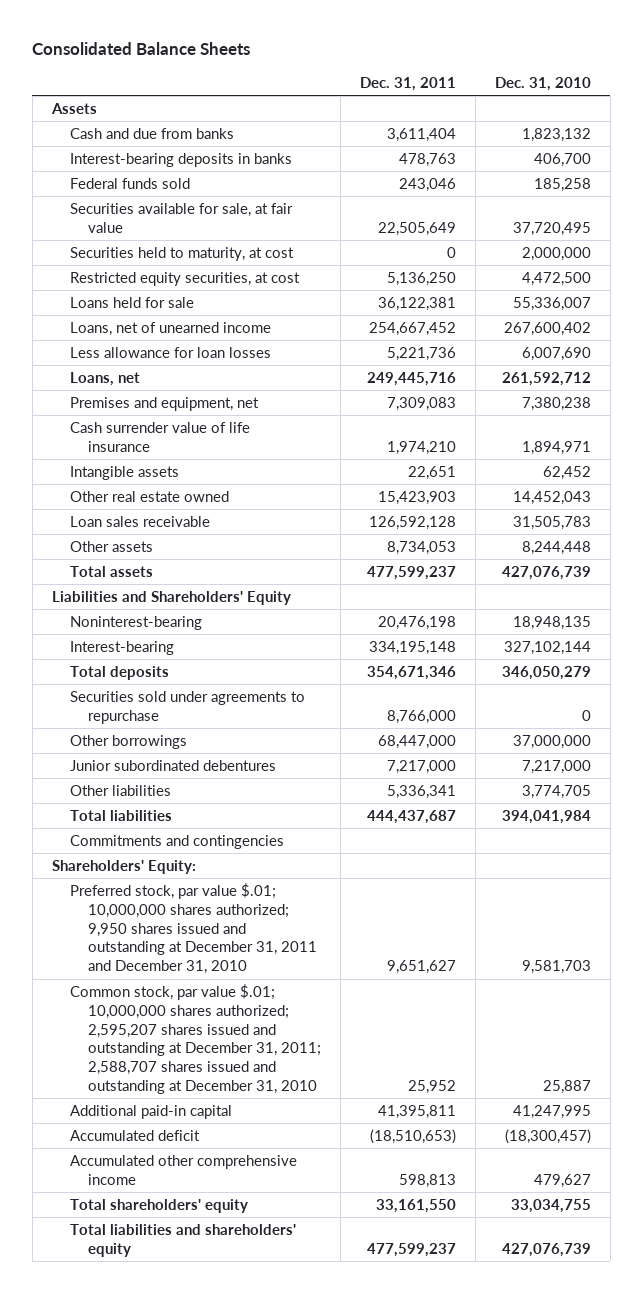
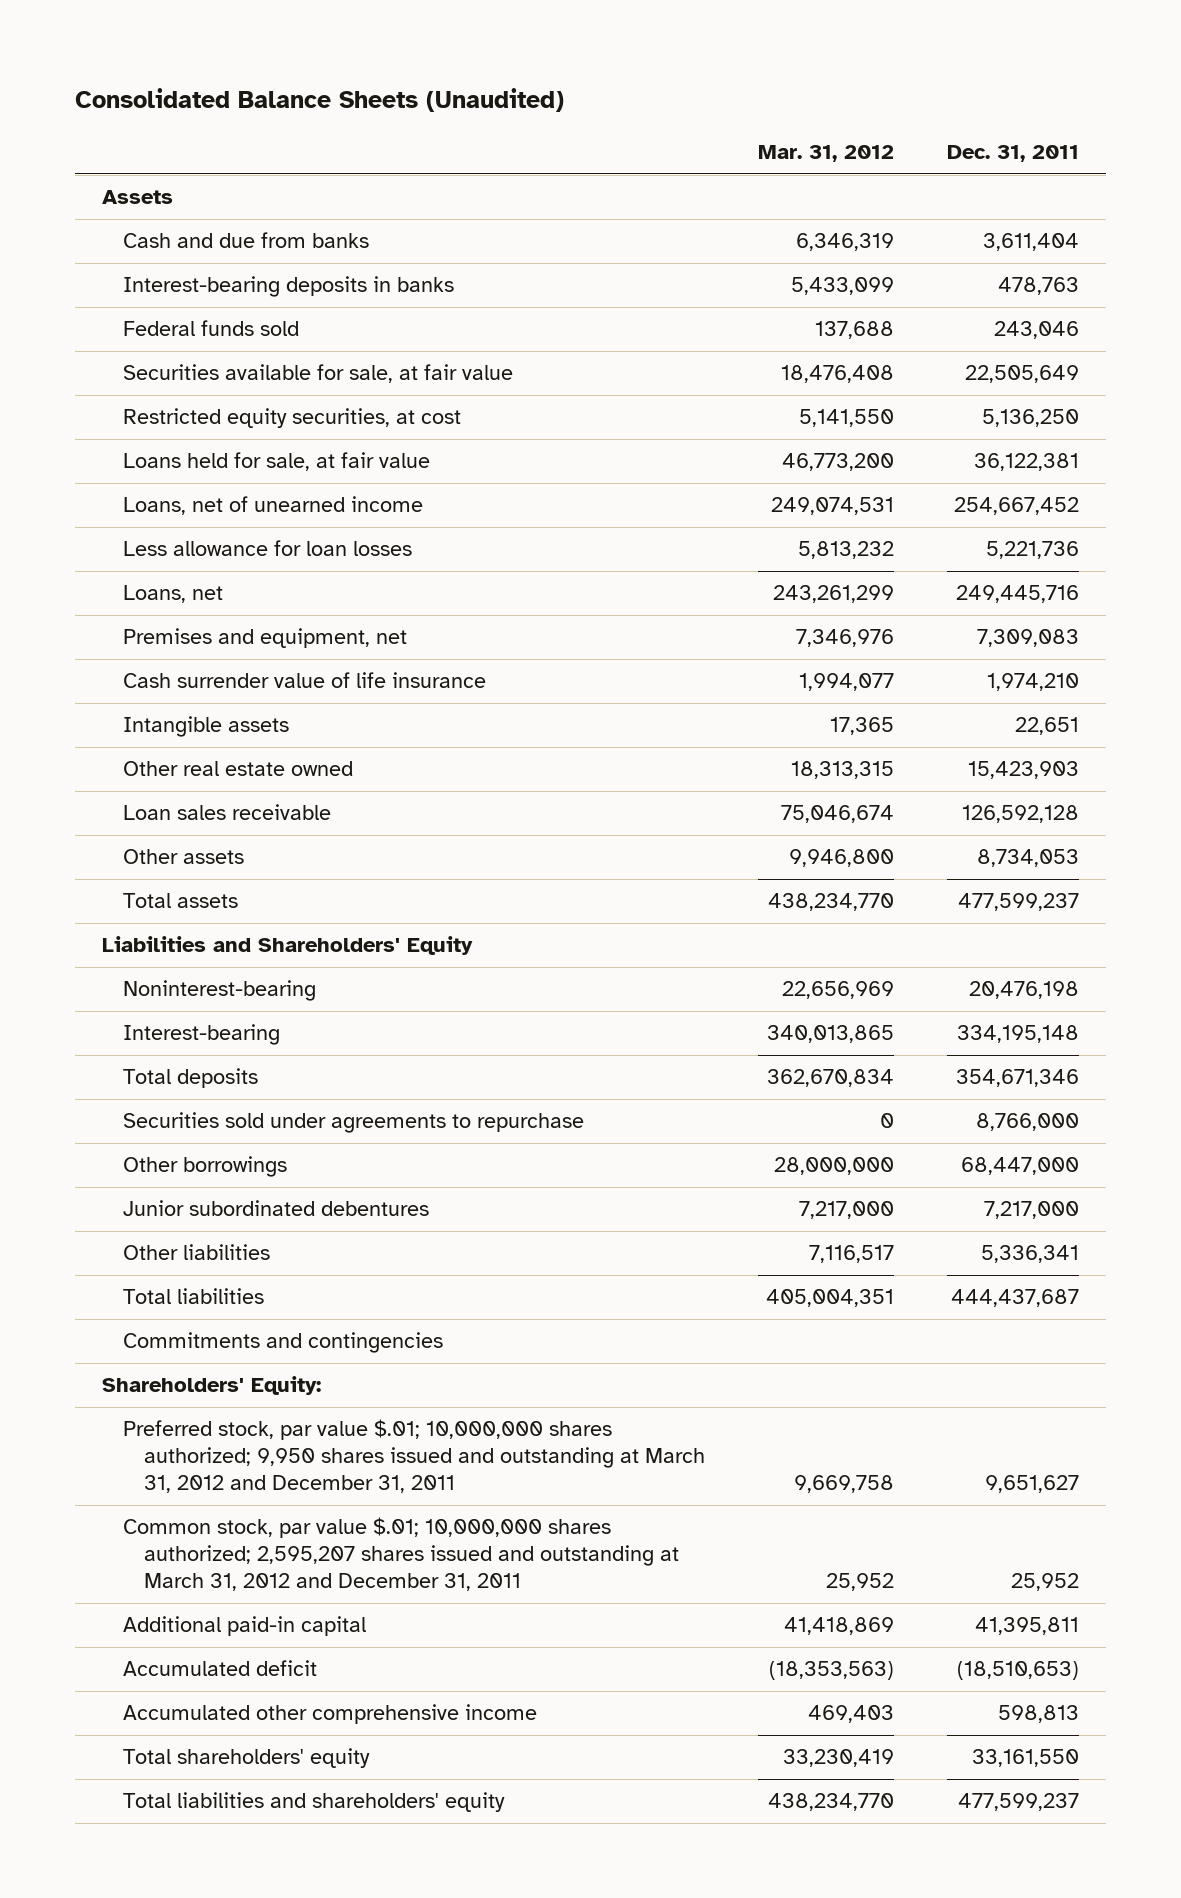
- Consolidated Balance Sheets
+ Consolidated Balance Sheets (Unaudited)
- | Dec. 31, 2011 | Dec. 31, 2010
+ | Mar. 31, 2012 | Dec. 31, 2011
- Securities held to maturity, at cost | 0 | 2,000,000
- Loans held for sale | 36,122,381 | 55,336,007
+ Loans held for sale, at fair value | 46,773,200 | 36,122,381
- Preferred stock, par value $.01; 10,000,000 shares authorized; 9,950 shares issued and outstanding at December 31, 2011 and December 31, 2010 | 9,651,627 | 9,581,703
- Common stock, par value $.01; 10,000,000 shares authorized; 2,595,207 shares issued and outstanding at December 31, 2011; 2,588,707 shares issued and outstanding at December 31, 2010 | 25,952 | 25,887
+ Preferred stock, par value $.01; 10,000,000 shares authorized; 9,950 shares issued and outstanding at March 31, 2012 and December 31, 2011 | 9,669,758 | 9,651,627
+ Common stock, par value $.01; 10,000,000 shares authorized; 2,595,207 shares issued and outstanding at March 31, 2012 and December 31, 2011 | 25,952 | 25,952

